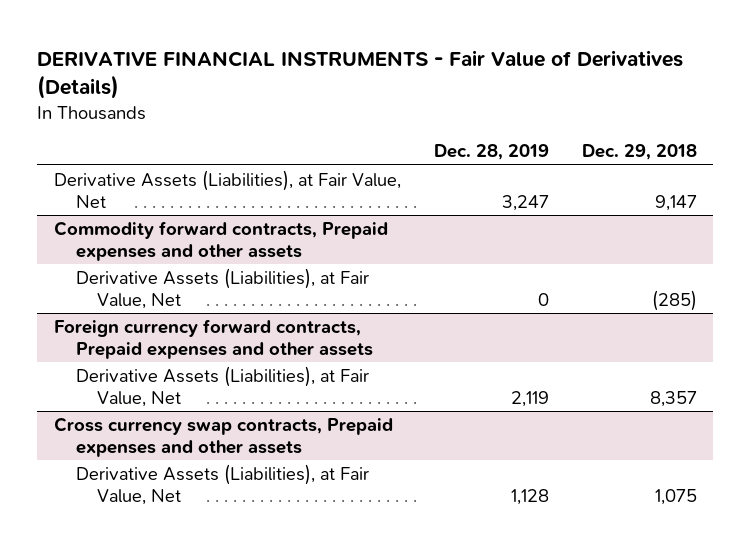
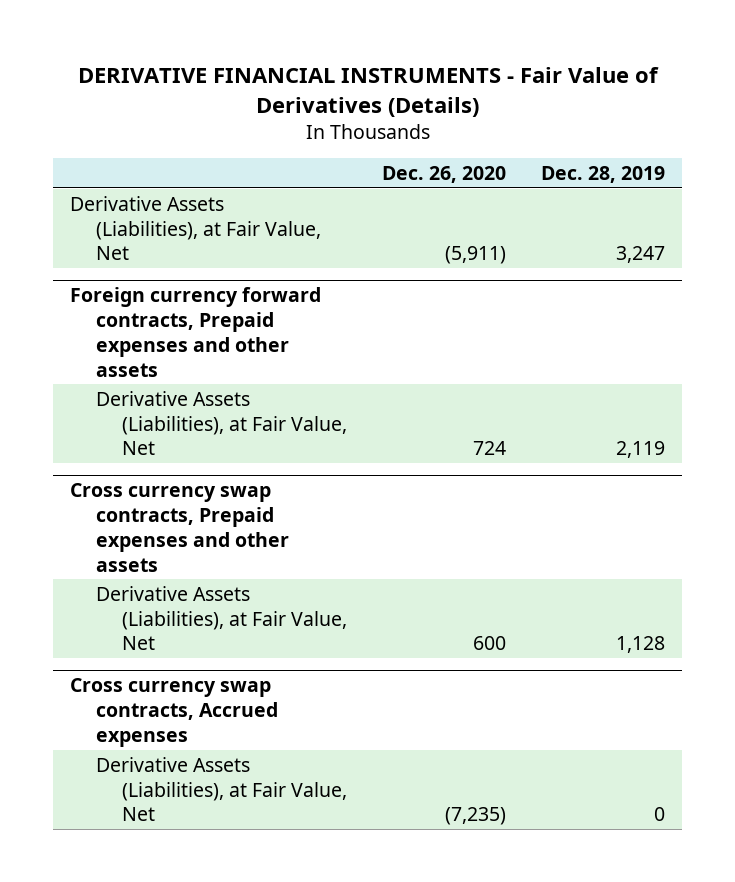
- | Dec. 28, 2019 | Dec. 29, 2018
+ | Dec. 26, 2020 | Dec. 28, 2019
- Commodity forward contracts, Prepaid expenses and other assets
- Derivative Assets (Liabilities), at Fair Value, Net | 0 | (285)
+ Cross currency swap contracts, Accrued expenses
+ Derivative Assets (Liabilities), at Fair Value, Net | (7,235) | 0

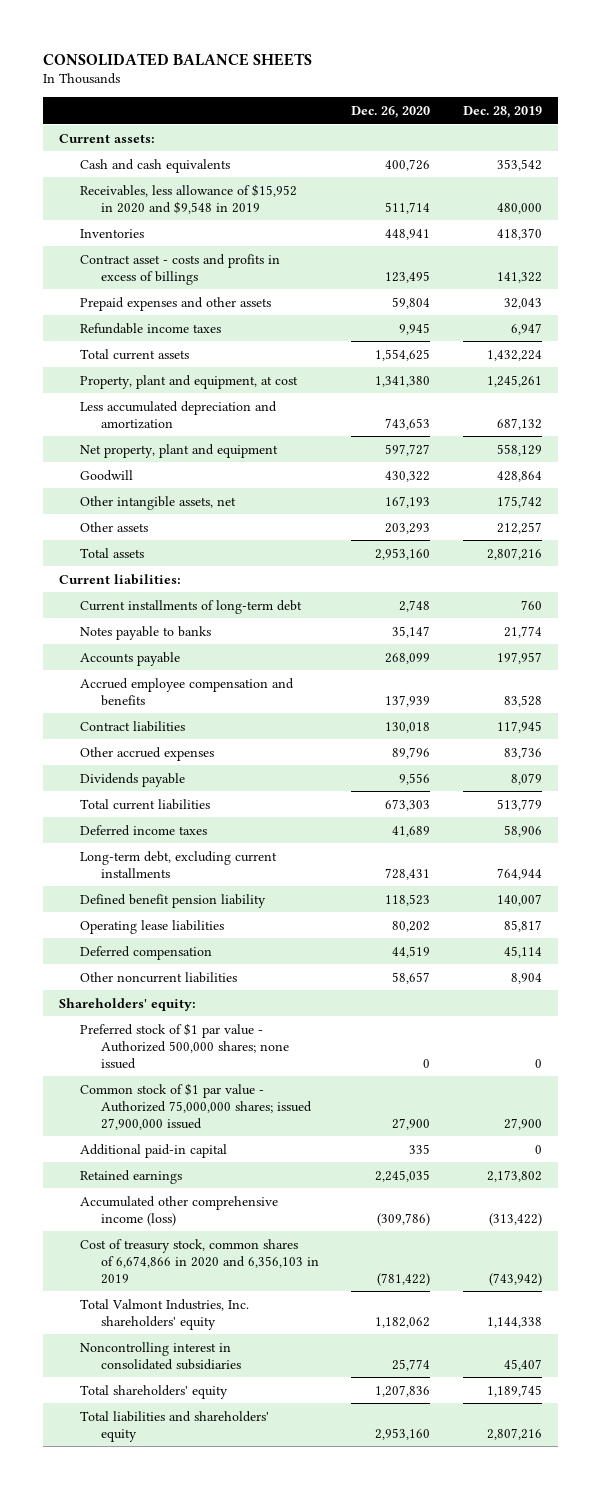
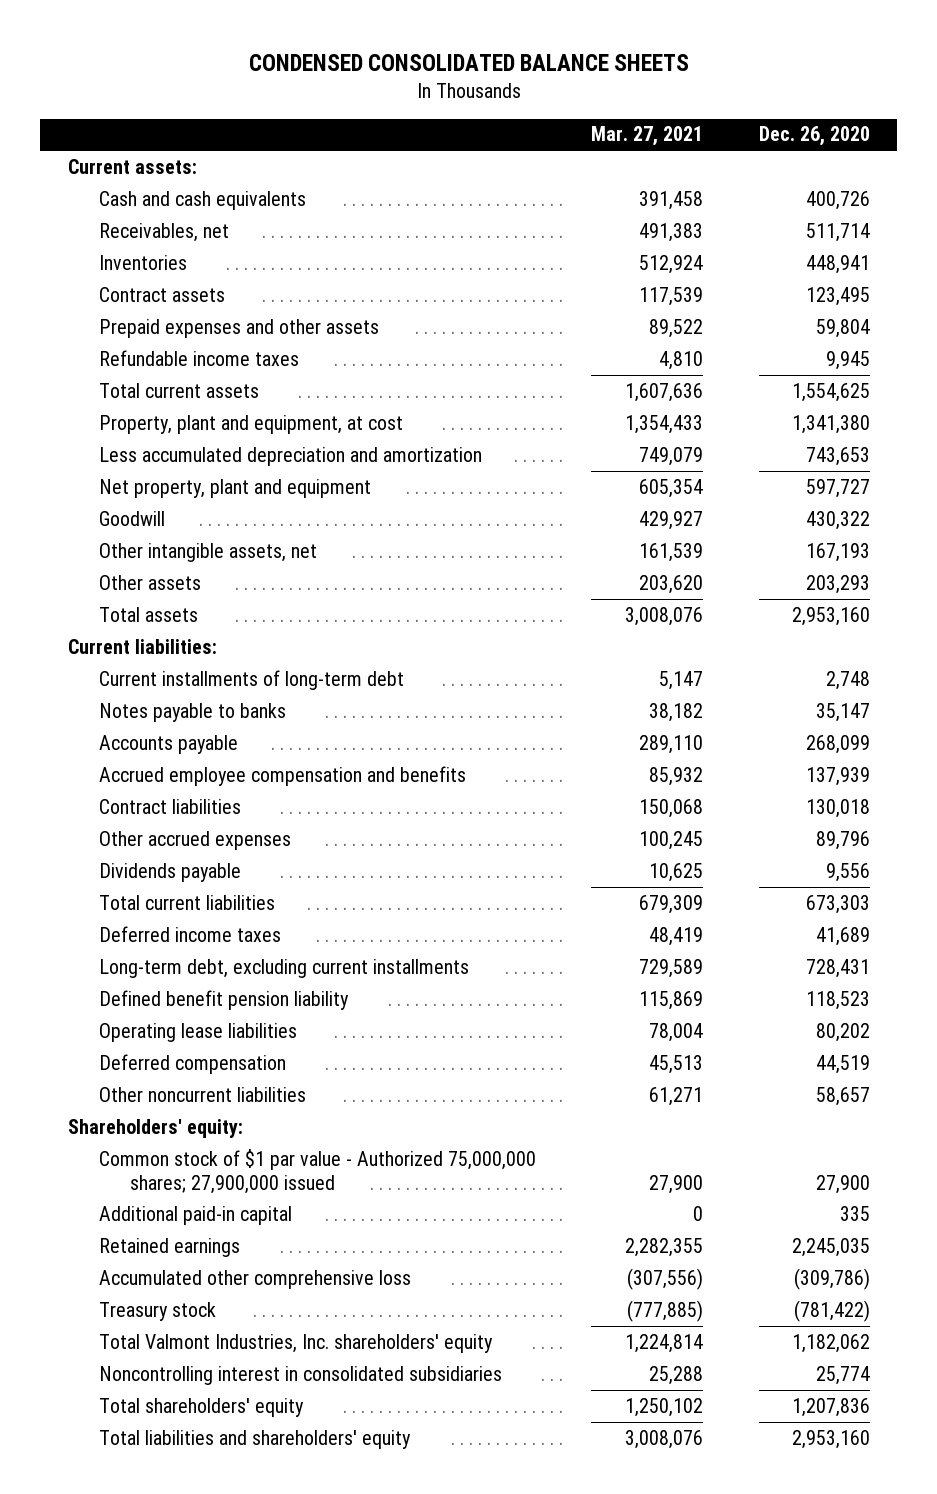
- CONSOLIDATED BALANCE SHEETS
+ CONDENSED CONSOLIDATED BALANCE SHEETS
- | Dec. 26, 2020 | Dec. 28, 2019
+ | Mar. 27, 2021 | Dec. 26, 2020
- Receivables, less allowance of $15,952 in 2020 and $9,548 in 2019 | 511,714 | 480,000
+ Receivables, net | 491,383 | 511,714
- Contract asset - costs and profits in excess of billings | 123,495 | 141,322
+ Contract assets | 117,539 | 123,495
- Preferred stock of $1 par value - Authorized 500,000 shares; none issued | 0 | 0
- Common stock of $1 par value - Authorized 75,000,000 shares; issued 27,900,000 issued | 27,900 | 27,900
+ Common stock of $1 par value - Authorized 75,000,000 shares; 27,900,000 issued | 27,900 | 27,900
- Accumulated other comprehensive income (loss) | (309,786) | (313,422)
- Cost of treasury stock, common shares of 6,674,866 in 2020 and 6,356,103 in 2019 | (781,422) | (743,942)
+ Accumulated other comprehensive loss | (307,556) | (309,786)
+ Treasury stock | (777,885) | (781,422)

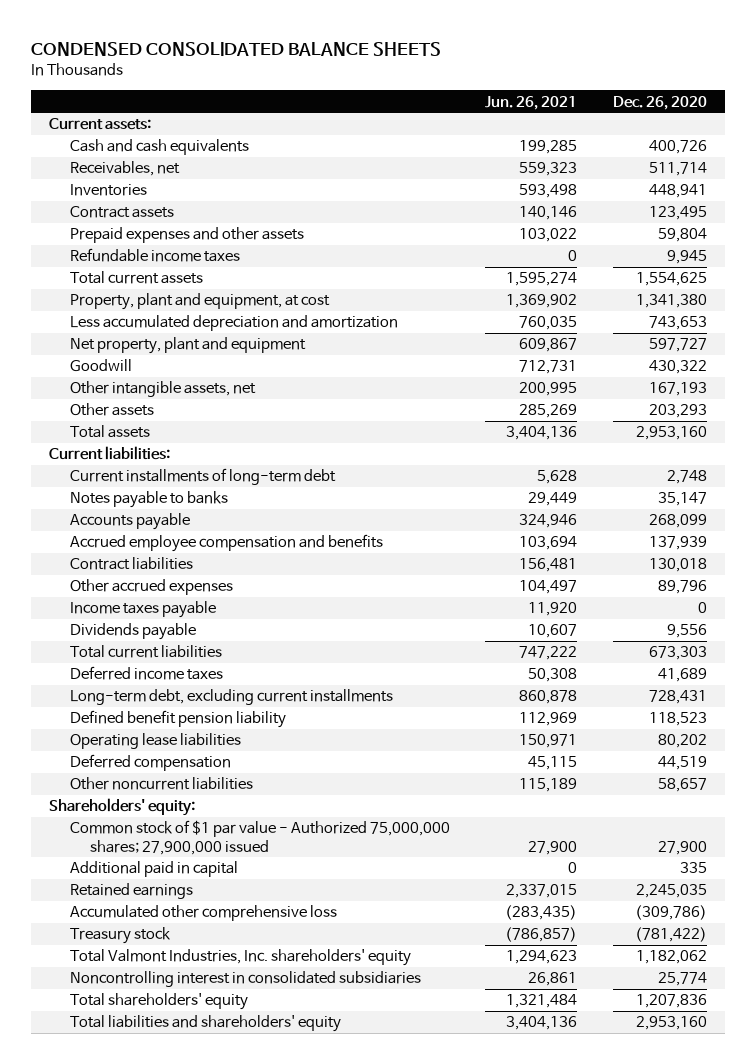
- | Mar. 27, 2021 | Dec. 26, 2020
+ | Jun. 26, 2021 | Dec. 26, 2020
+ Income taxes payable | 11,920 | 0
- Additional paid-in capital | 0 | 335
+ Additional paid in capital | 0 | 335

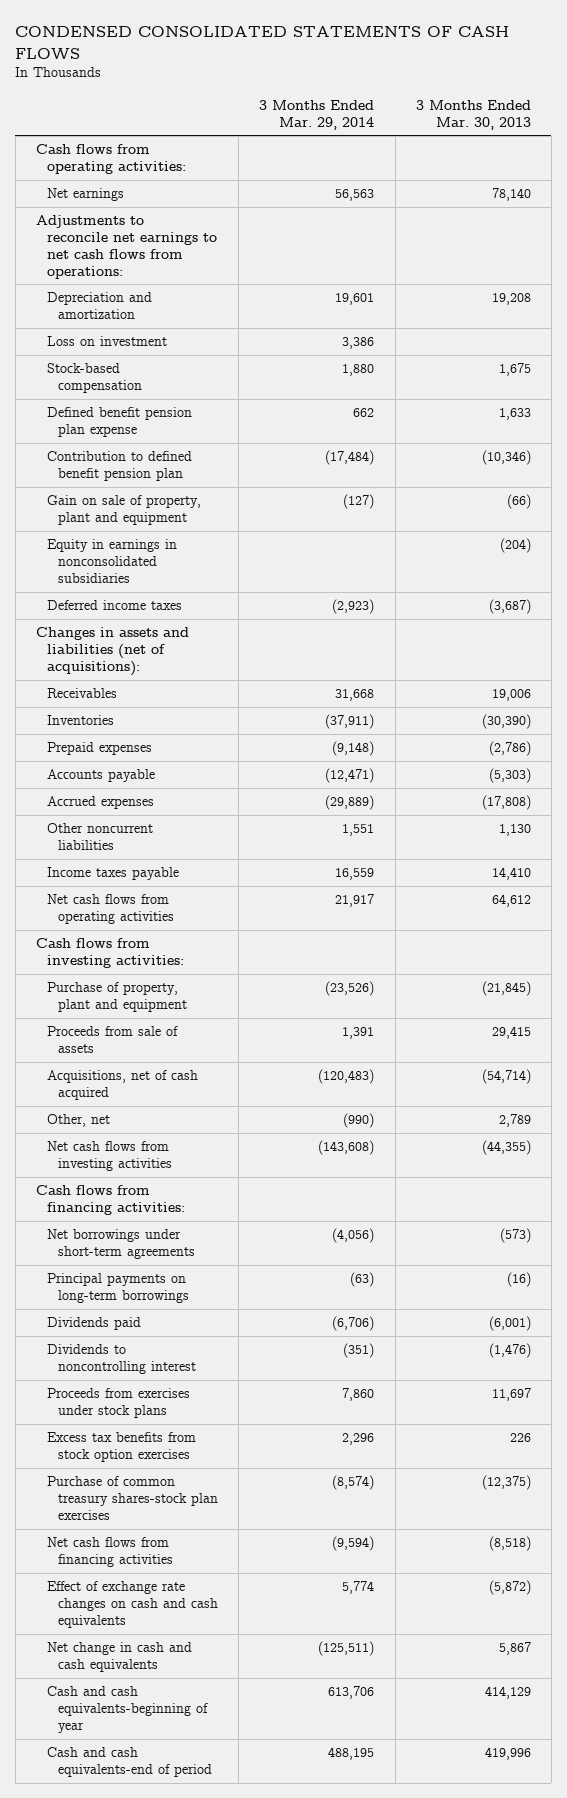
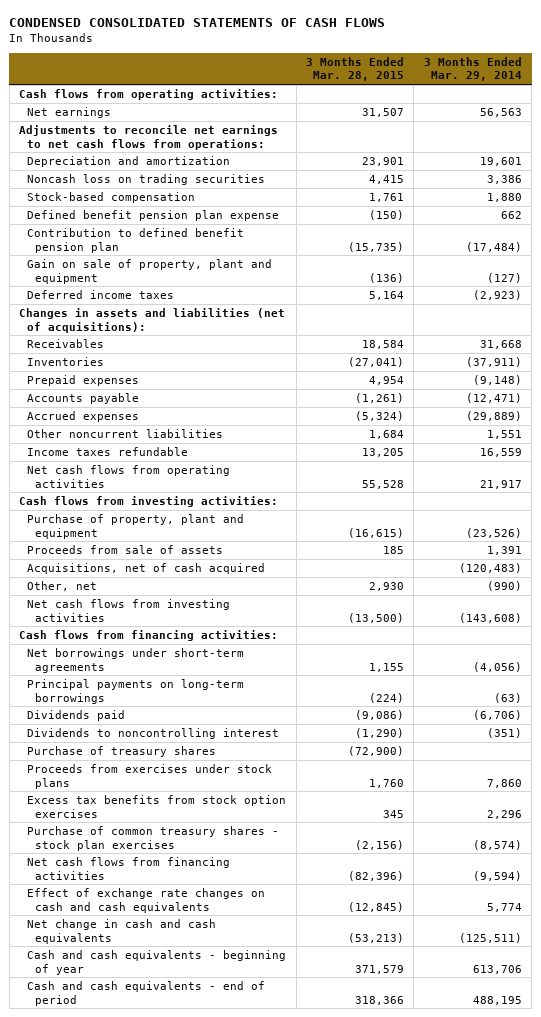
- | 3 Months Ended Mar. 29, 2014 | 3 Months Ended Mar. 30, 2013
+ | 3 Months Ended Mar. 28, 2015 | 3 Months Ended Mar. 29, 2014
- Loss on investment | 3,386 |
+ Noncash loss on trading securities | 4,415 | 3,386
- Equity in earnings in nonconsolidated subsidiaries | | (204)
- Income taxes payable | 16,559 | 14,410
+ Income taxes refundable | 13,205 | 16,559
+ Purchase of treasury shares | (72,900) |
- Purchase of common treasury shares-stock plan exercises | (8,574) | (12,375)
+ Purchase of common treasury shares - stock plan exercises | (2,156) | (8,574)
- Cash and cash equivalents-beginning of year | 613,706 | 414,129
- Cash and cash equivalents-end of period | 488,195 | 419,996
+ Cash and cash equivalents - beginning of year | 371,579 | 613,706
+ Cash and cash equivalents - end of period | 318,366 | 488,195

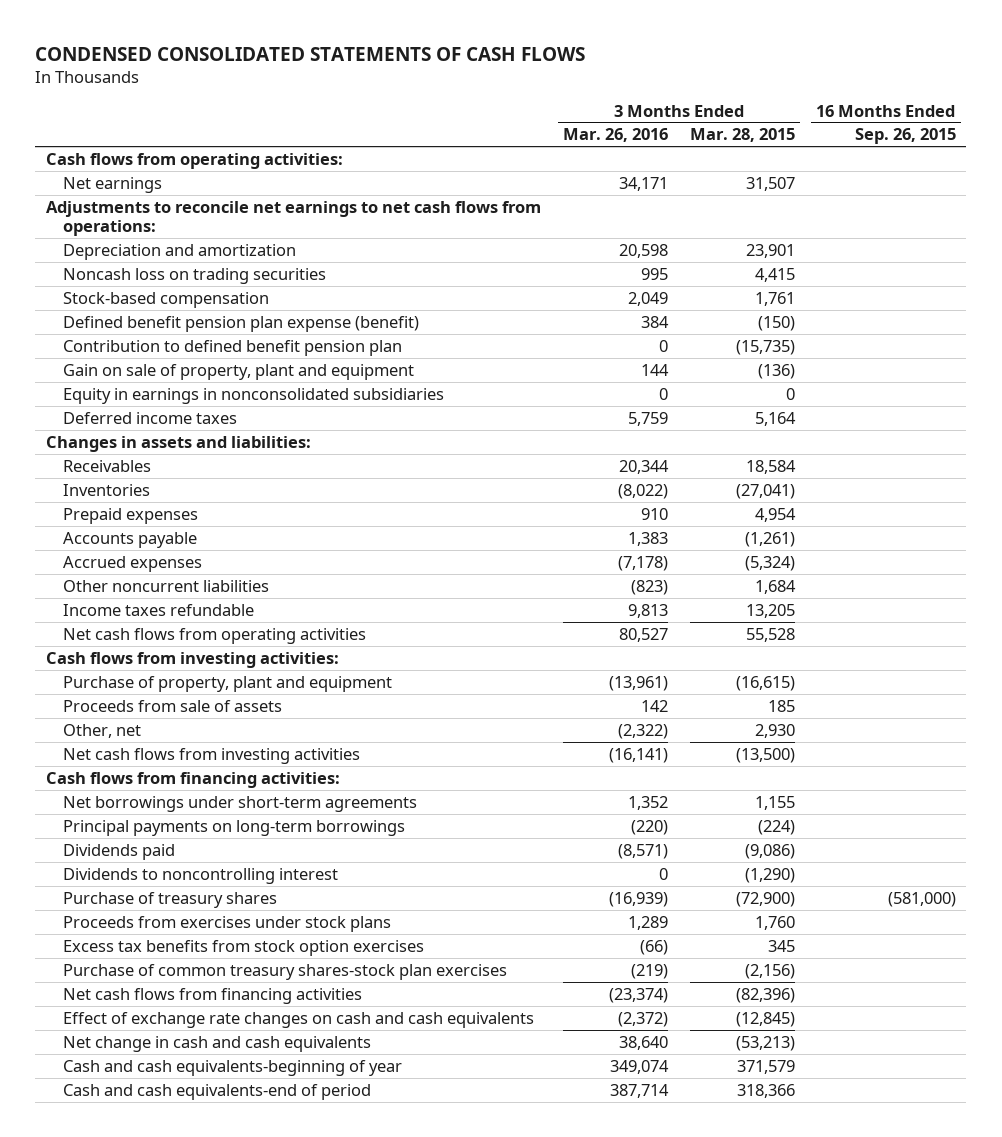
- | 3 Months Ended Mar. 28, 2015 | 3 Months Ended Mar. 29, 2014
+ | 3 Months Ended Mar. 26, 2016 | 3 Months Ended Mar. 28, 2015 | 16 Months Ended Sep. 26, 2015
- Defined benefit pension plan expense | (150) | 662
+ Defined benefit pension plan expense (benefit) | 384 | (150) |
+ Equity in earnings in nonconsolidated subsidiaries | 0 | 0 |
- Changes in assets and liabilities (net of acquisitions):
+ Changes in assets and liabilities:
- Acquisitions, net of cash acquired | | (120,483)
- Purchase of common treasury shares - stock plan exercises | (2,156) | (8,574)
+ Purchase of common treasury shares-stock plan exercises | (219) | (2,156) |
- Cash and cash equivalents - beginning of year | 371,579 | 613,706
- Cash and cash equivalents - end of period | 318,366 | 488,195
+ Cash and cash equivalents-beginning of year | 349,074 | 371,579 |
+ Cash and cash equivalents-end of period | 387,714 | 318,366 |

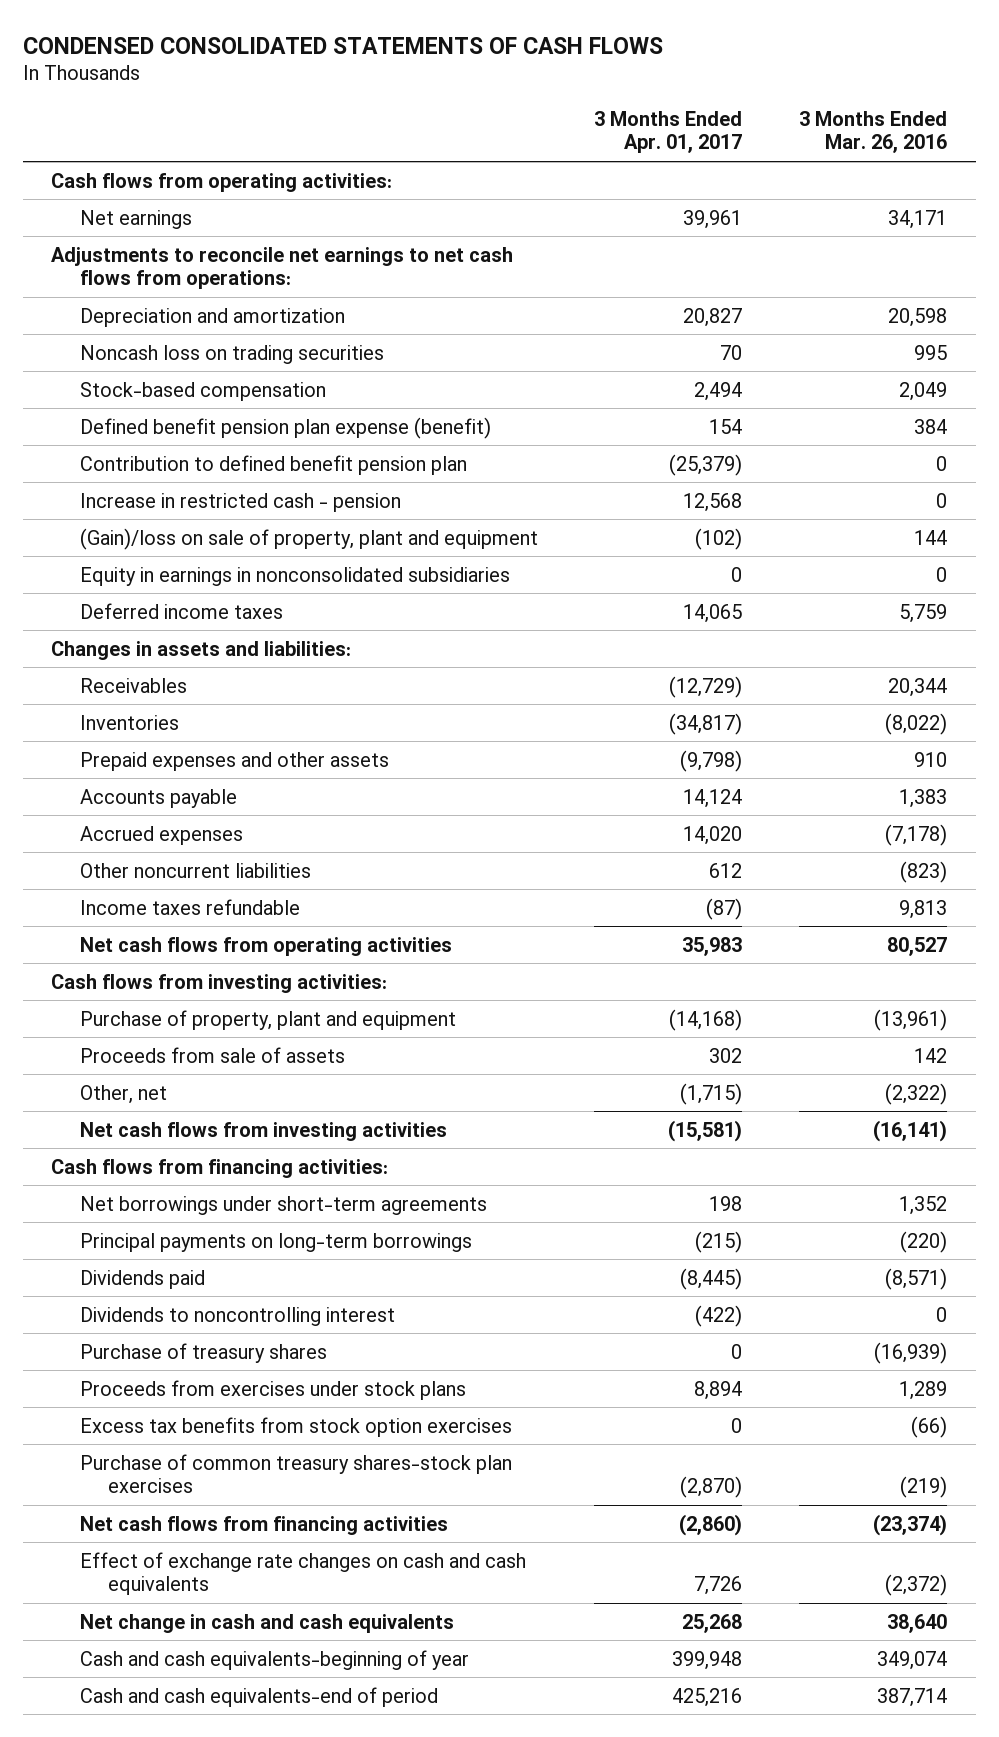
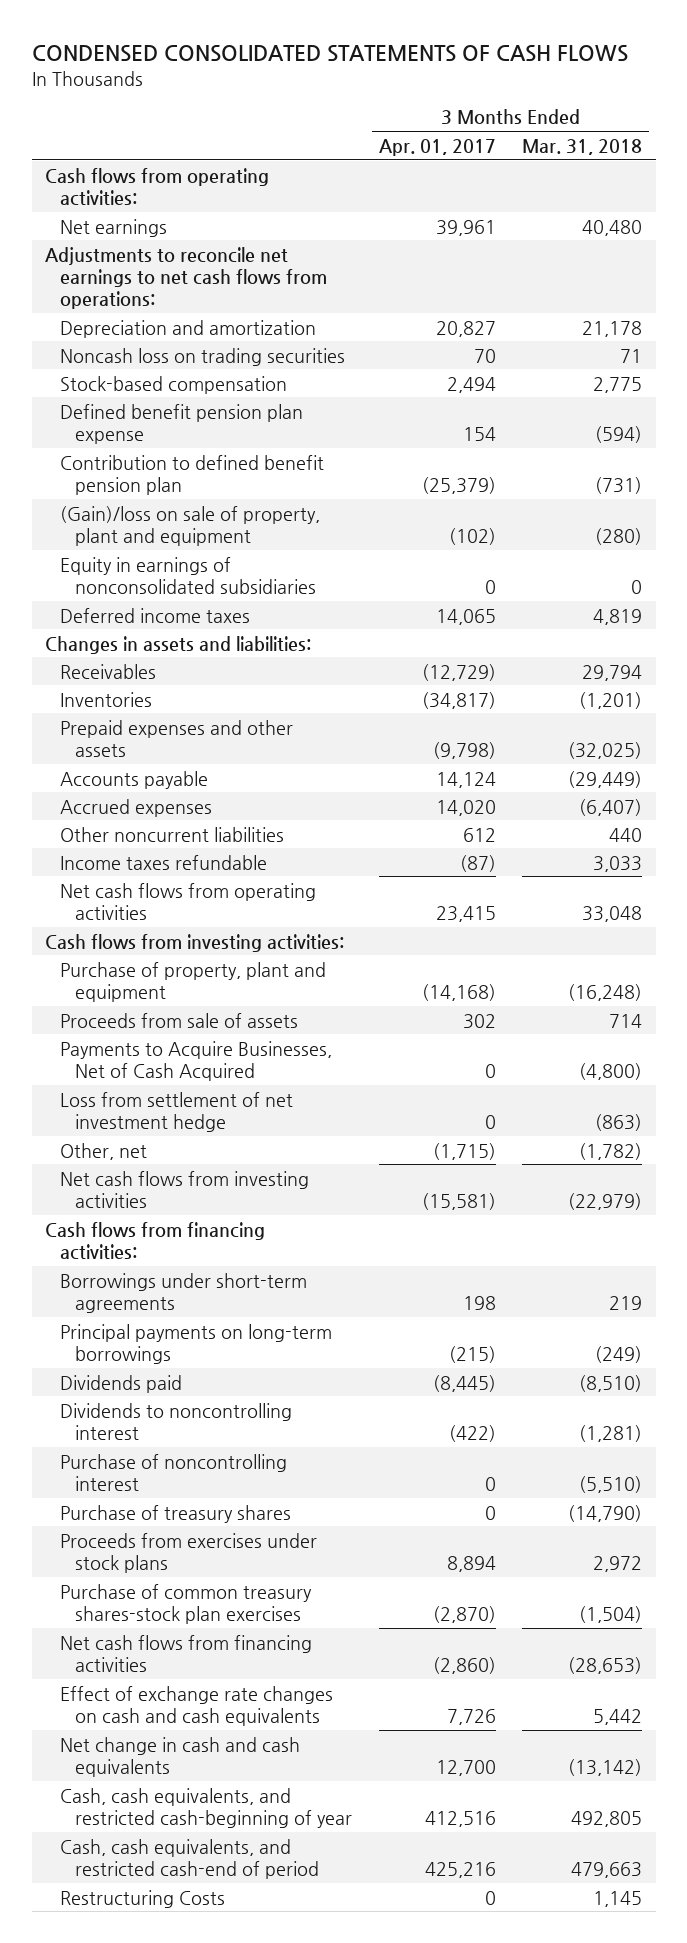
- | 3 Months Ended Apr. 01, 2017 | 3 Months Ended Mar. 26, 2016
+ | 3 Months Ended Apr. 01, 2017 | 3 Months Ended Mar. 31, 2018
- Defined benefit pension plan expense (benefit) | 154 | 384
+ Defined benefit pension plan expense | 154 | (594)
- Increase in restricted cash - pension | 12,568 | 0
- Equity in earnings in nonconsolidated subsidiaries | 0 | 0
+ Equity in earnings of nonconsolidated subsidiaries | 0 | 0
- Net cash flows from operating activities | 35,983 | 80,527
+ Net cash flows from operating activities | 23,415 | 33,048
+ Payments to Acquire Businesses, Net of Cash Acquired | 0 | (4,800)
+ Loss from settlement of net investment hedge | 0 | (863)
- Net borrowings under short-term agreements | 198 | 1,352
+ Borrowings under short-term agreements | 198 | 219
+ Purchase of noncontrolling interest | 0 | (5,510)
- Excess tax benefits from stock option exercises | 0 | (66)
- Net change in cash and cash equivalents | 25,268 | 38,640
- Cash and cash equivalents-beginning of year | 399,948 | 349,074
- Cash and cash equivalents-end of period | 425,216 | 387,714
+ Net change in cash and cash equivalents | 12,700 | (13,142)
+ Cash, cash equivalents, and restricted cash-beginning of year | 412,516 | 492,805
+ Cash, cash equivalents, and restricted cash-end of period | 425,216 | 479,663
+ Restructuring Costs | 0 | 1,145

